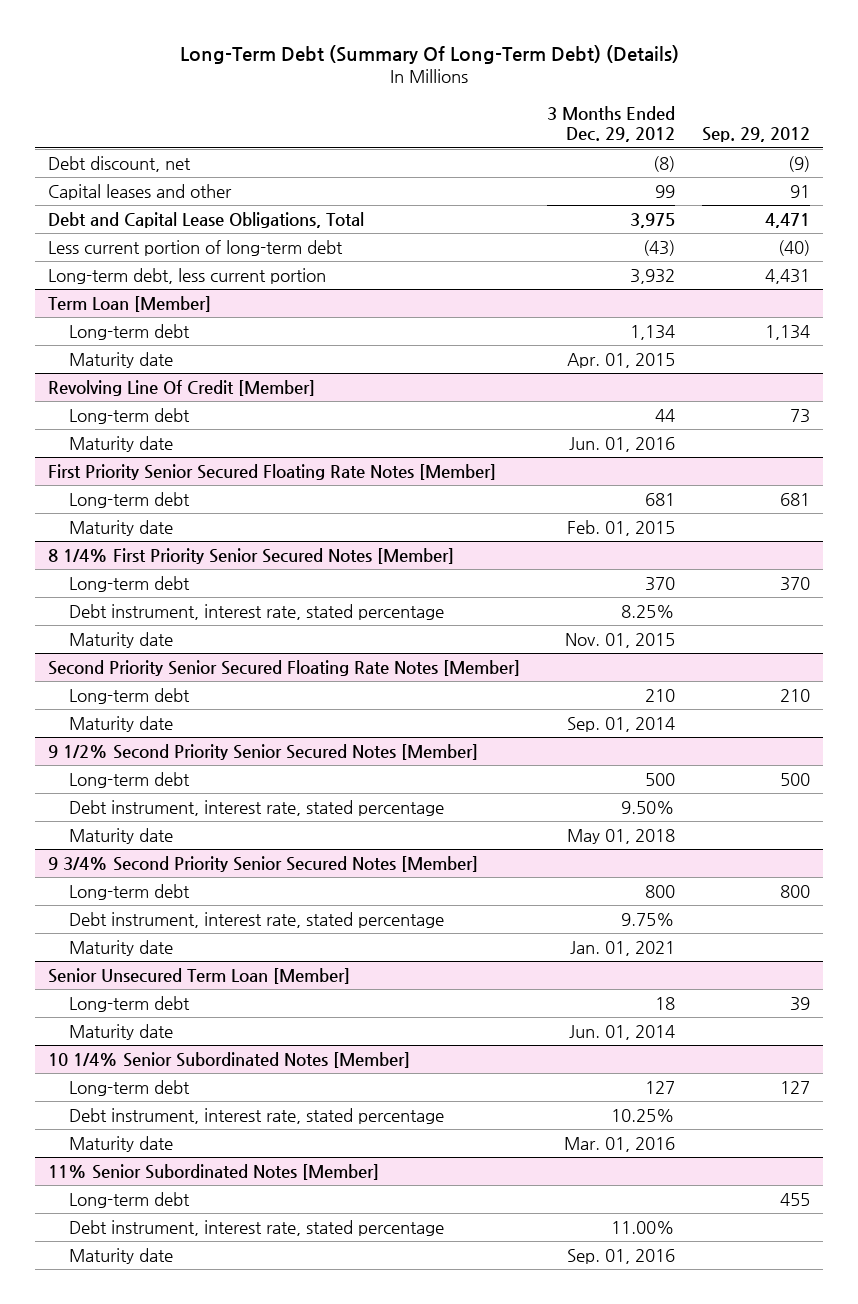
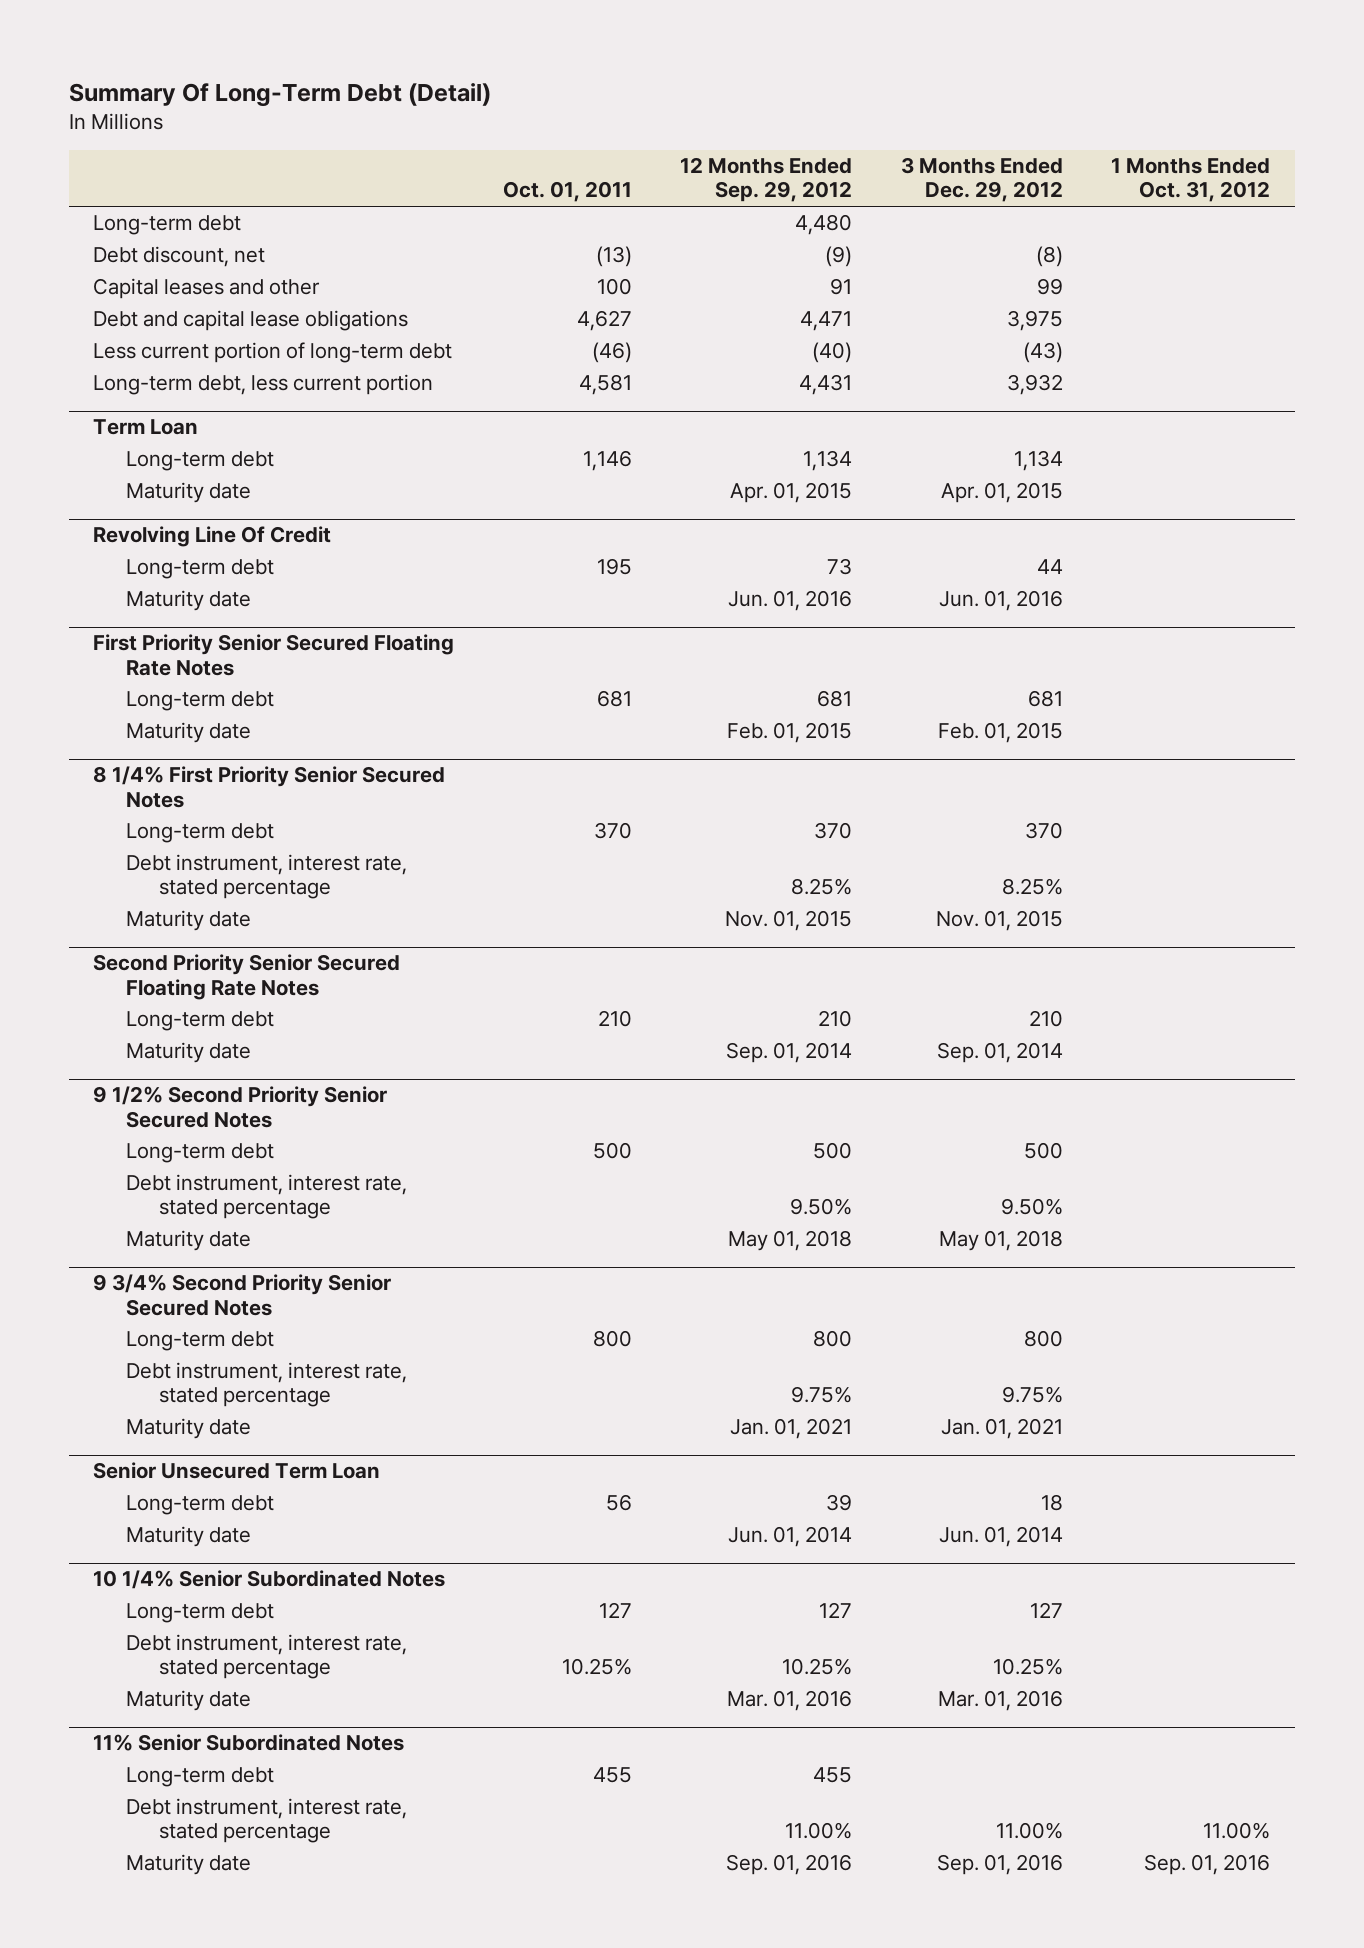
- Long-Term Debt (Summary Of Long-Term Debt) (Details)
+ Summary Of Long-Term Debt (Detail)
- | 3 Months Ended Dec. 29, 2012 | Sep. 29, 2012
+ | Oct. 01, 2011 | 12 Months Ended Sep. 29, 2012 | 3 Months Ended Dec. 29, 2012 | 1 Months Ended Oct. 31, 2012
+ Long-term debt | | 4,480 | |
- Debt and Capital Lease Obligations, Total | 3,975 | 4,471
+ Debt and capital lease obligations | 4,627 | 4,471 | 3,975 |
- Term Loan [Member]
+ Term Loan
- Revolving Line Of Credit [Member]
+ Revolving Line Of Credit
- First Priority Senior Secured Floating Rate Notes [Member]
+ First Priority Senior Secured Floating Rate Notes
- 8 1/4% First Priority Senior Secured Notes [Member]
+ 8 1/4% First Priority Senior Secured Notes
- Second Priority Senior Secured Floating Rate Notes [Member]
+ Second Priority Senior Secured Floating Rate Notes
- 9 1/2% Second Priority Senior Secured Notes [Member]
+ 9 1/2% Second Priority Senior Secured Notes
- 9 3/4% Second Priority Senior Secured Notes [Member]
+ 9 3/4% Second Priority Senior Secured Notes
- Senior Unsecured Term Loan [Member]
+ Senior Unsecured Term Loan
- 10 1/4% Senior Subordinated Notes [Member]
+ 10 1/4% Senior Subordinated Notes
- 11% Senior Subordinated Notes [Member]
+ 11% Senior Subordinated Notes

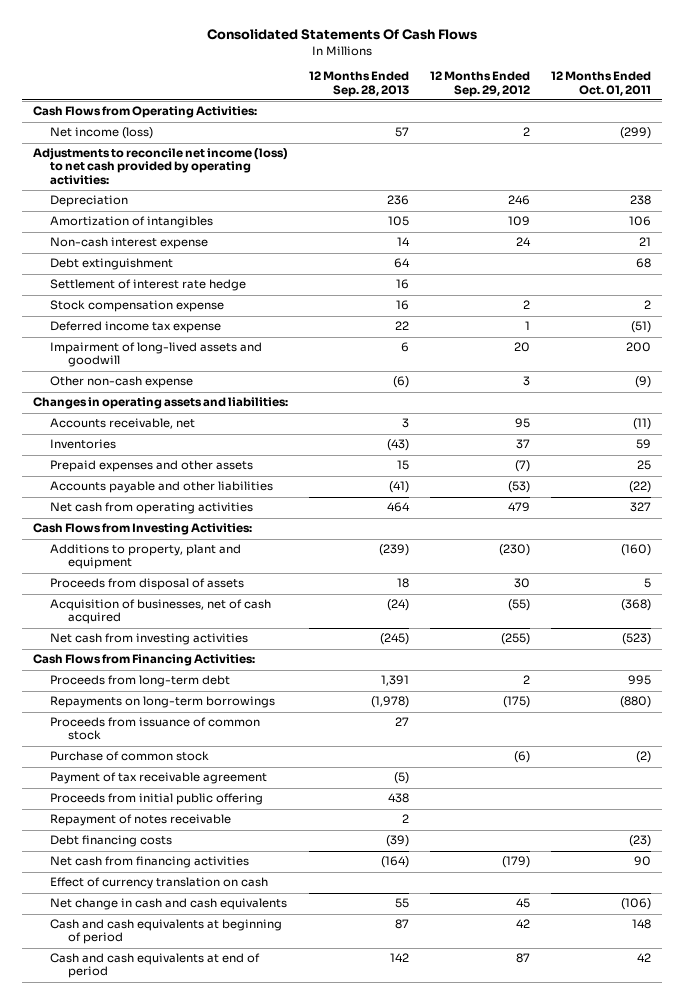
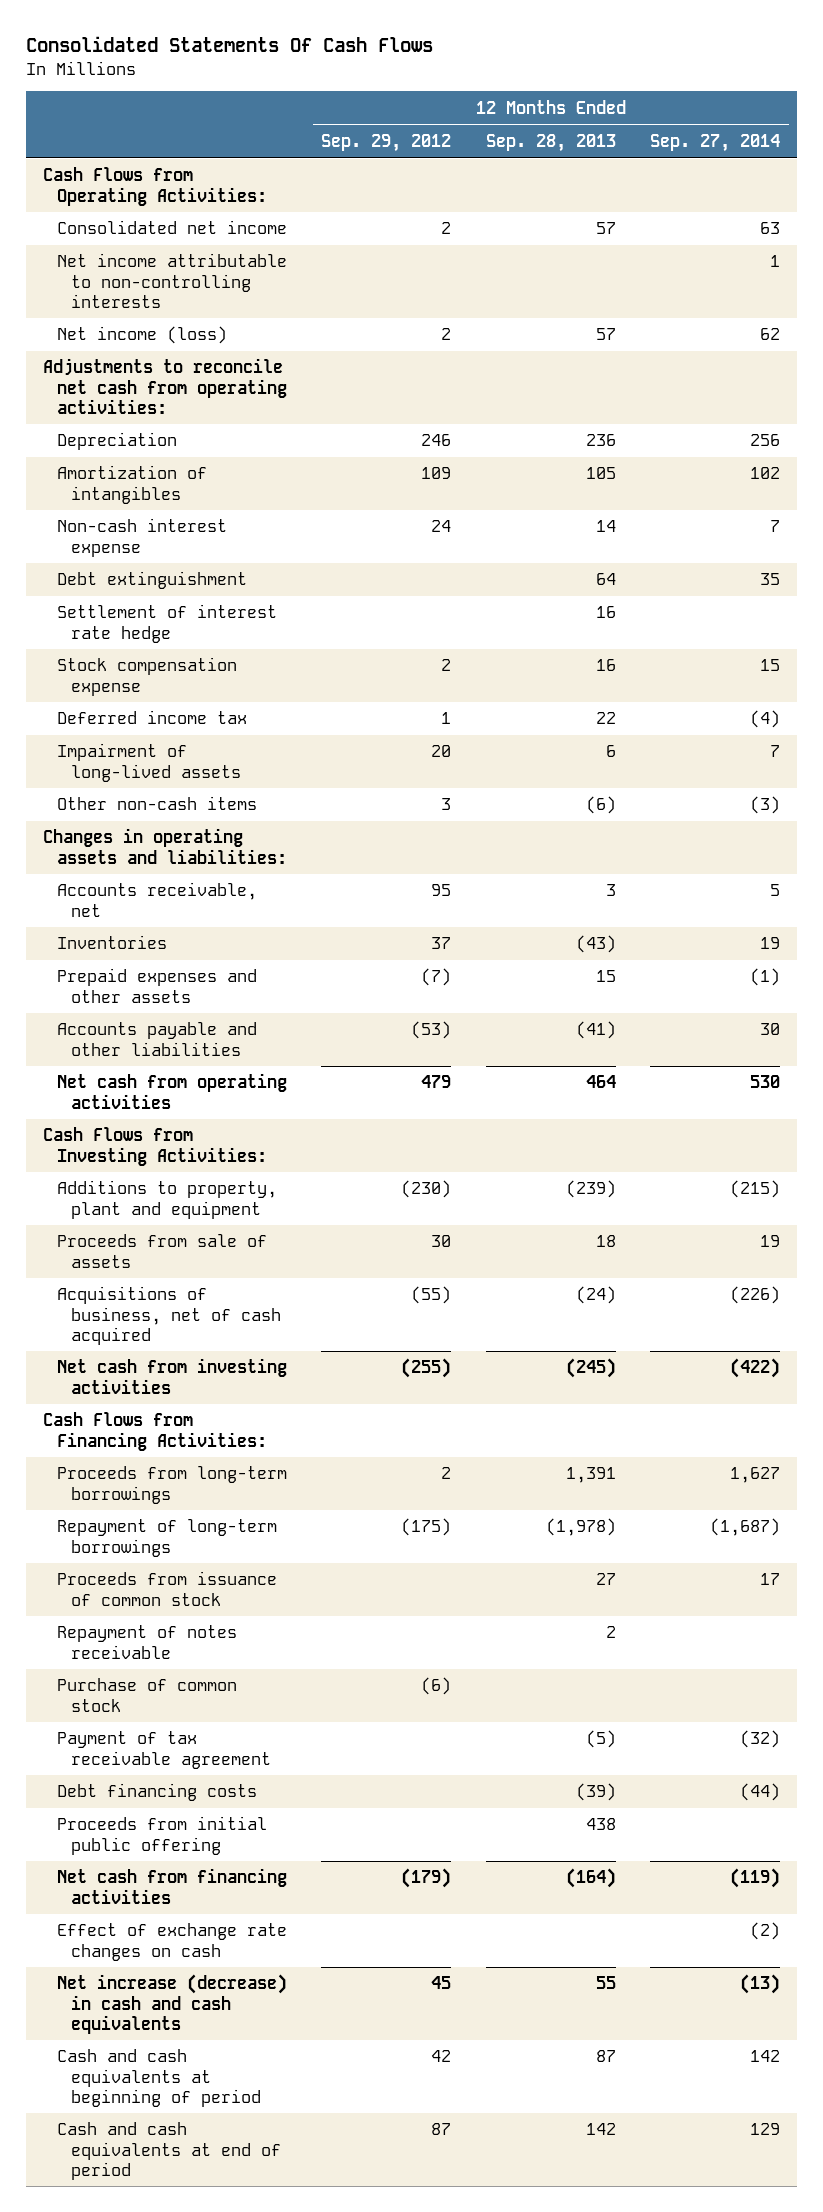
- | 12 Months Ended Sep. 28, 2013 | 12 Months Ended Sep. 29, 2012 | 12 Months Ended Oct. 01, 2011
+ | 12 Months Ended Sep. 29, 2012 | 12 Months Ended Sep. 28, 2013 | 12 Months Ended Sep. 27, 2014
+ Consolidated net income | 2 | 57 | 63
+ Net income attributable to non-controlling interests | | | 1
- Adjustments to reconcile net income (loss) to net cash provided by operating activities:
+ Adjustments to reconcile net cash from operating activities:
- Deferred income tax expense | 22 | 1 | (51)
- Impairment of long-lived assets and goodwill | 6 | 20 | 200
- Other non-cash expense | (6) | 3 | (9)
+ Deferred income tax | 1 | 22 | (4)
+ Impairment of long-lived assets | 20 | 6 | 7
+ Other non-cash items | 3 | (6) | (3)
- Proceeds from disposal of assets | 18 | 30 | 5
- Acquisition of businesses, net of cash acquired | (24) | (55) | (368)
+ Proceeds from sale of assets | 30 | 18 | 19
+ Acquisitions of business, net of cash acquired | (55) | (24) | (226)
- Proceeds from long-term debt | 1,391 | 2 | 995
- Repayments on long-term borrowings | (1,978) | (175) | (880)
+ Proceeds from long-term borrowings | 2 | 1,391 | 1,627
+ Repayment of long-term borrowings | (175) | (1,978) | (1,687)
moved up: Repayment of notes receivable | | 2 |
moved down: Proceeds from initial public offering | | 438 |
- Effect of currency translation on cash
- Net change in cash and cash equivalents | 55 | 45 | (106)
+ Effect of exchange rate changes on cash | | | (2)
+ Net increase (decrease) in cash and cash equivalents | 45 | 55 | (13)

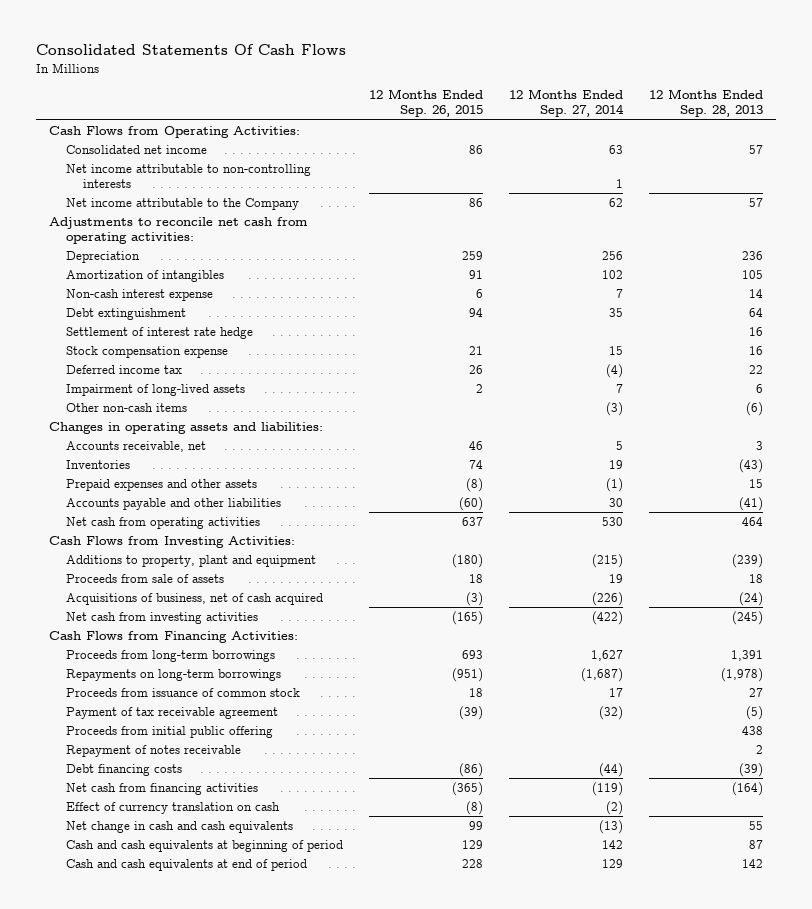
- | 12 Months Ended Sep. 29, 2012 | 12 Months Ended Sep. 28, 2013 | 12 Months Ended Sep. 27, 2014
+ | 12 Months Ended Sep. 26, 2015 | 12 Months Ended Sep. 27, 2014 | 12 Months Ended Sep. 28, 2013
- Net income (loss) | 2 | 57 | 62
+ Net income attributable to the Company | 86 | 62 | 57
- Repayment of long-term borrowings | (175) | (1,978) | (1,687)
+ Repayments on long-term borrowings | (951) | (1,687) | (1,978)
- Purchase of common stock | (6) | |
moved down: Repayment of notes receivable | | | 2
moved down: Debt financing costs | (86) | (44) | (39)
- Effect of exchange rate changes on cash | | | (2)
- Net increase (decrease) in cash and cash equivalents | 45 | 55 | (13)
+ Effect of currency translation on cash | (8) | (2) |
+ Net change in cash and cash equivalents | 99 | (13) | 55

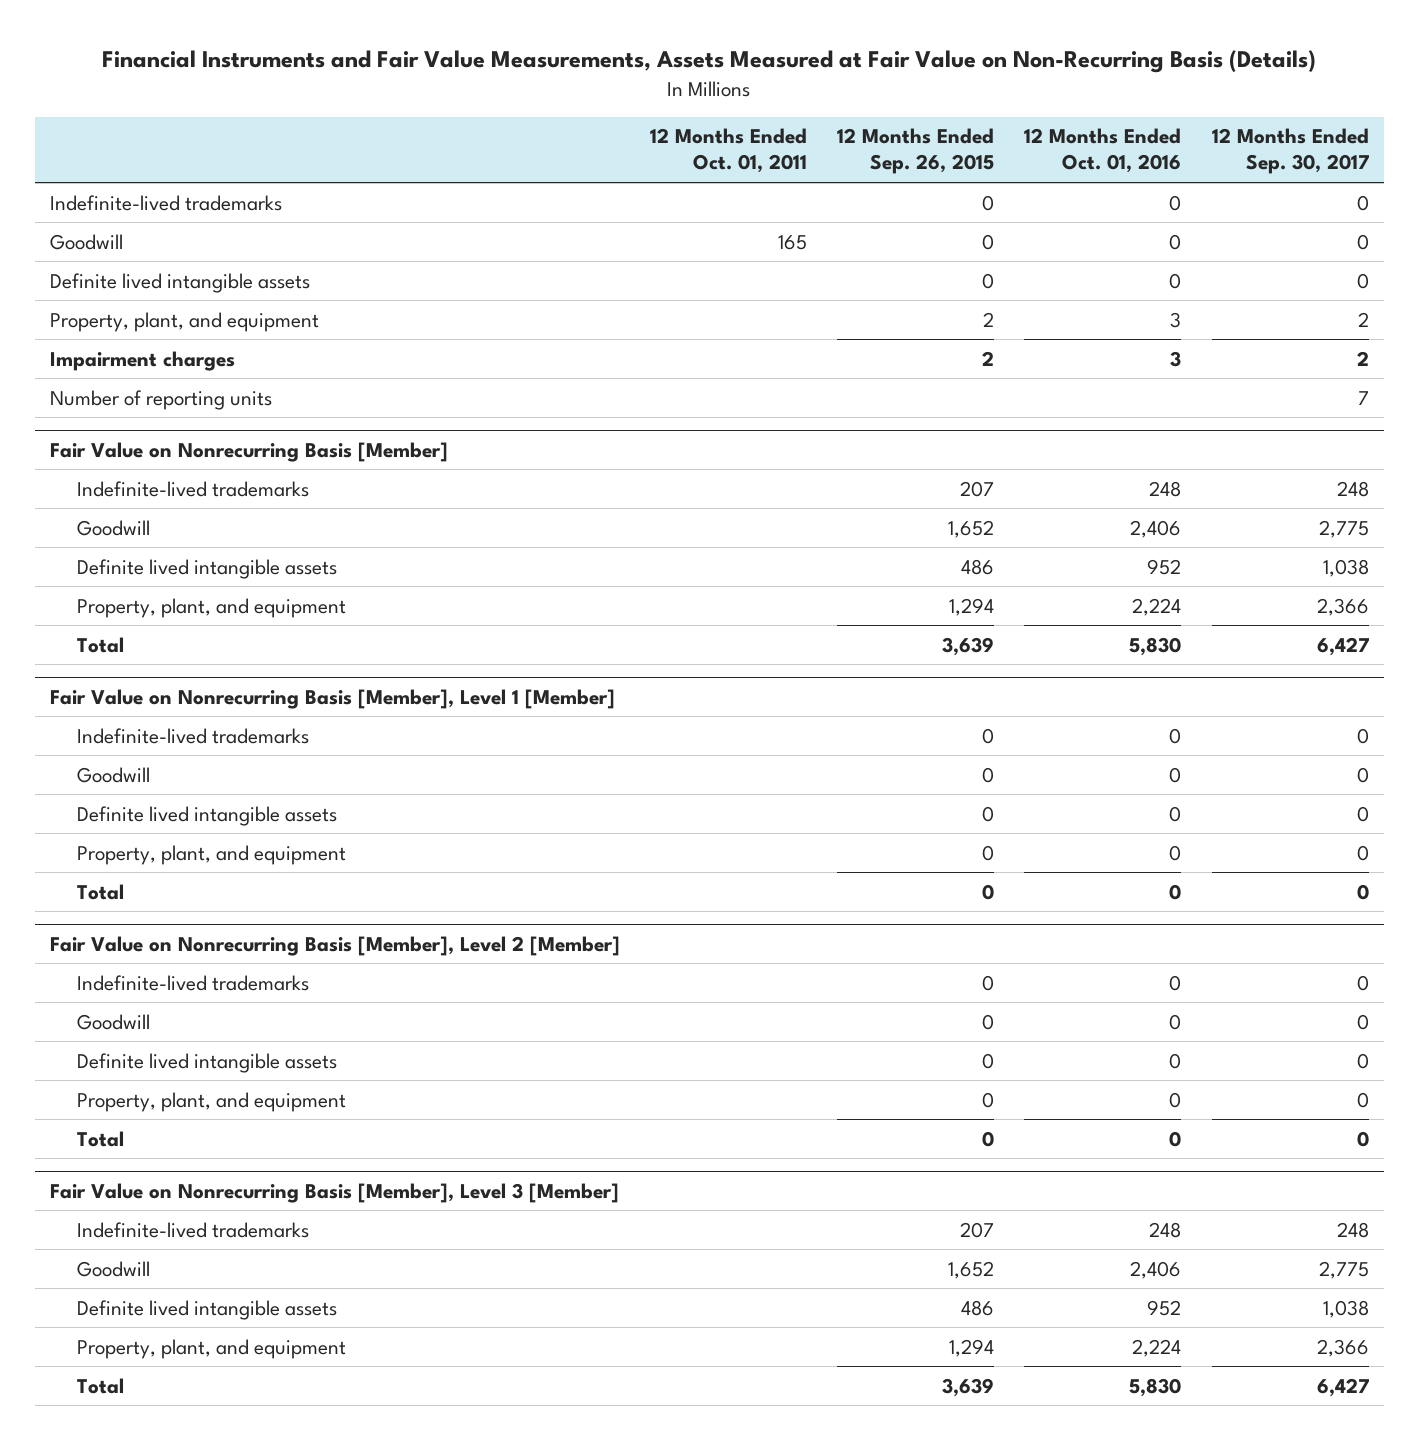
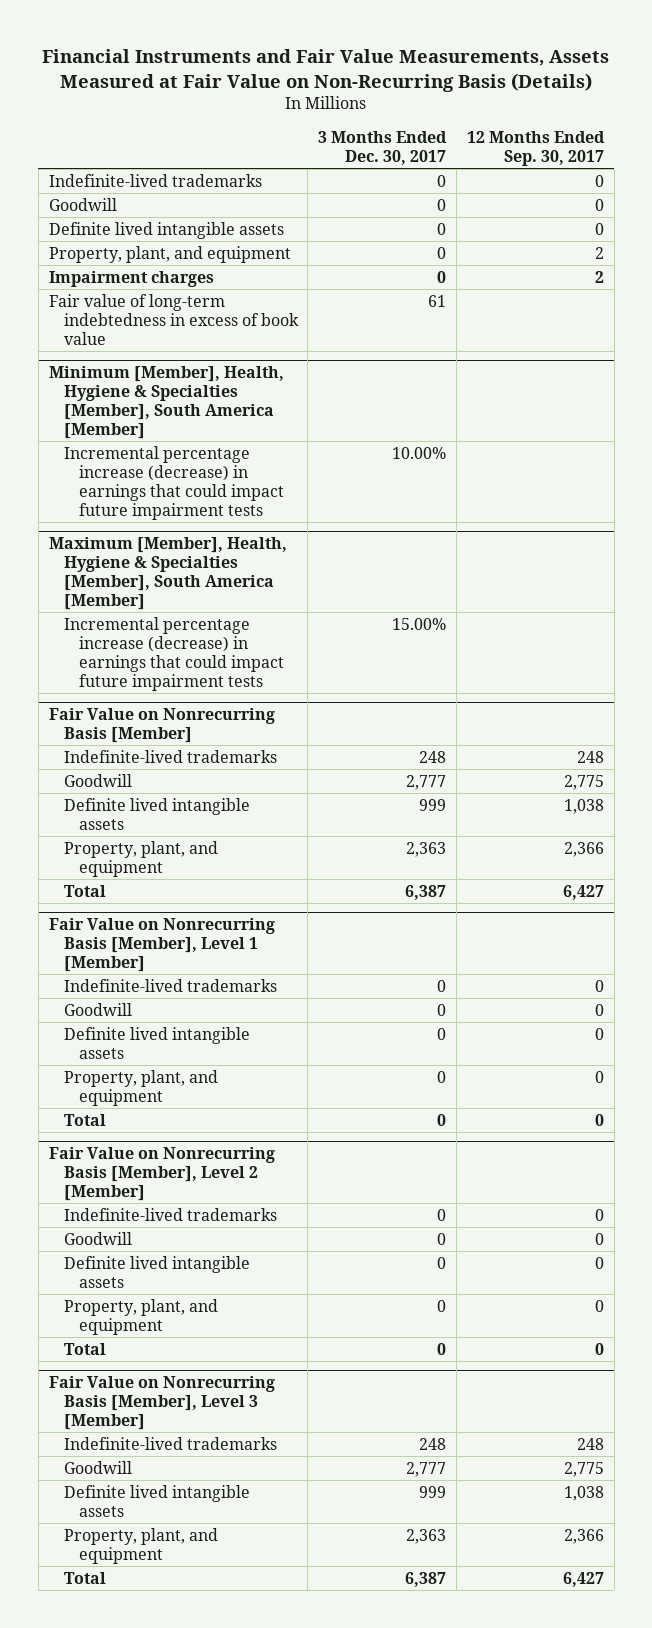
- | 12 Months Ended Oct. 01, 2011 | 12 Months Ended Sep. 26, 2015 | 12 Months Ended Oct. 01, 2016 | 12 Months Ended Sep. 30, 2017
+ | 3 Months Ended Dec. 30, 2017 | 12 Months Ended Sep. 30, 2017
- Number of reporting units | | | | 7
+ Fair value of long-term indebtedness in excess of book value | 61 |
+ Minimum [Member], Health, Hygiene & Specialties [Member], South America [Member]
+ Incremental percentage increase (decrease) in earnings that could impact future impairment tests | 10.00% |
+ Maximum [Member], Health, Hygiene & Specialties [Member], South America [Member]
+ Incremental percentage increase (decrease) in earnings that could impact future impairment tests | 15.00% |

